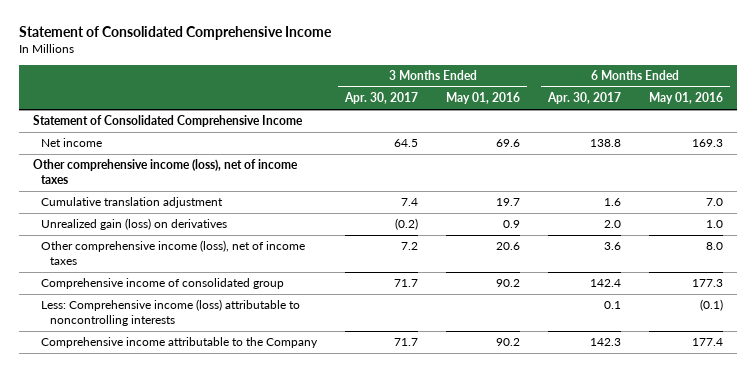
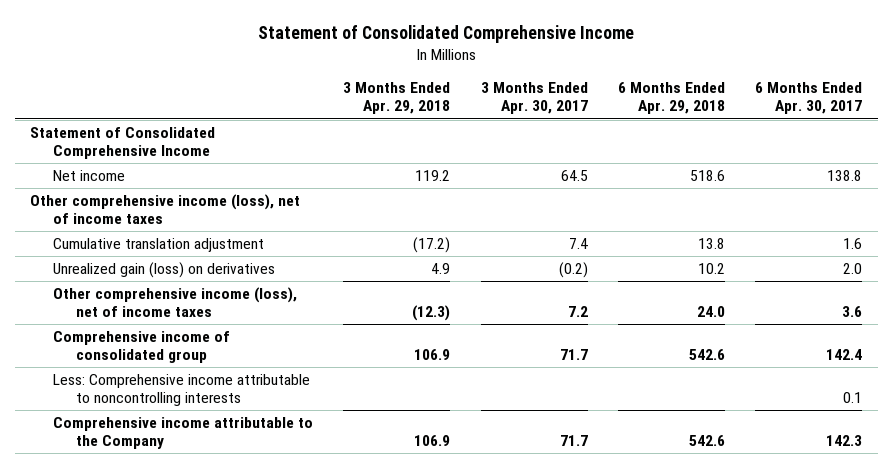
- | 3 Months Ended Apr. 30, 2017 | 3 Months Ended May 01, 2016 | 6 Months Ended Apr. 30, 2017 | 6 Months Ended May 01, 2016
+ | 3 Months Ended Apr. 29, 2018 | 3 Months Ended Apr. 30, 2017 | 6 Months Ended Apr. 29, 2018 | 6 Months Ended Apr. 30, 2017
- Less: Comprehensive income (loss) attributable to noncontrolling interests | | | 0.1 | (0.1)
+ Less: Comprehensive income attributable to noncontrolling interests | | | | 0.1

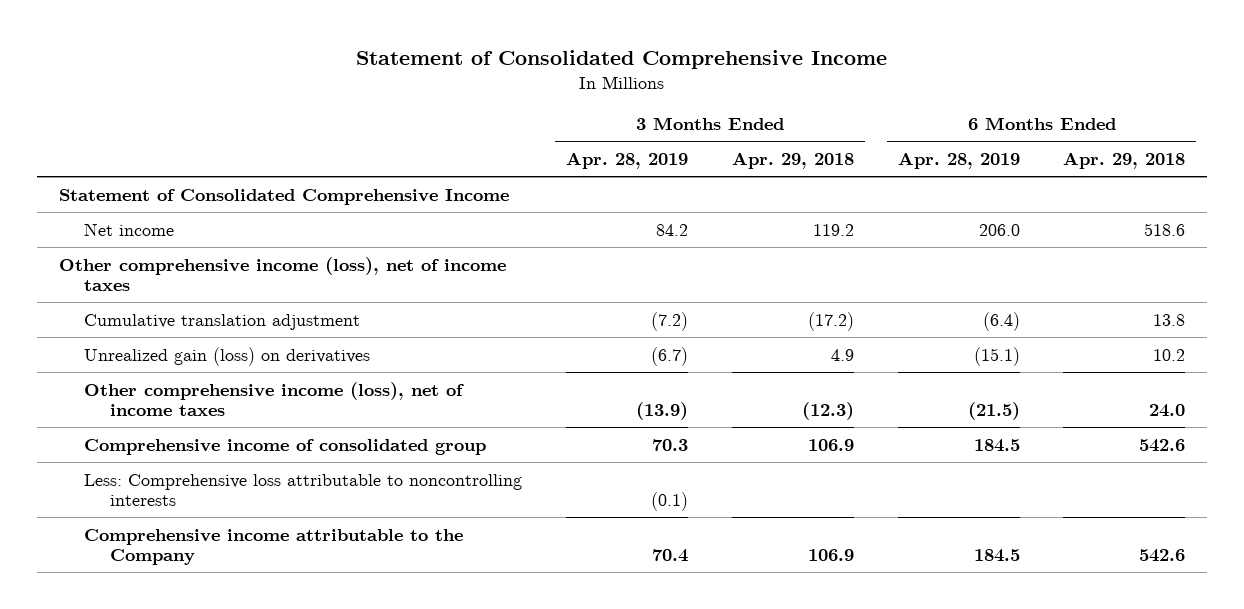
- | 3 Months Ended Apr. 29, 2018 | 3 Months Ended Apr. 30, 2017 | 6 Months Ended Apr. 29, 2018 | 6 Months Ended Apr. 30, 2017
+ | 3 Months Ended Apr. 28, 2019 | 3 Months Ended Apr. 29, 2018 | 6 Months Ended Apr. 28, 2019 | 6 Months Ended Apr. 29, 2018
- Less: Comprehensive income attributable to noncontrolling interests | | | | 0.1
+ Less: Comprehensive loss attributable to noncontrolling interests | (0.1) | | |

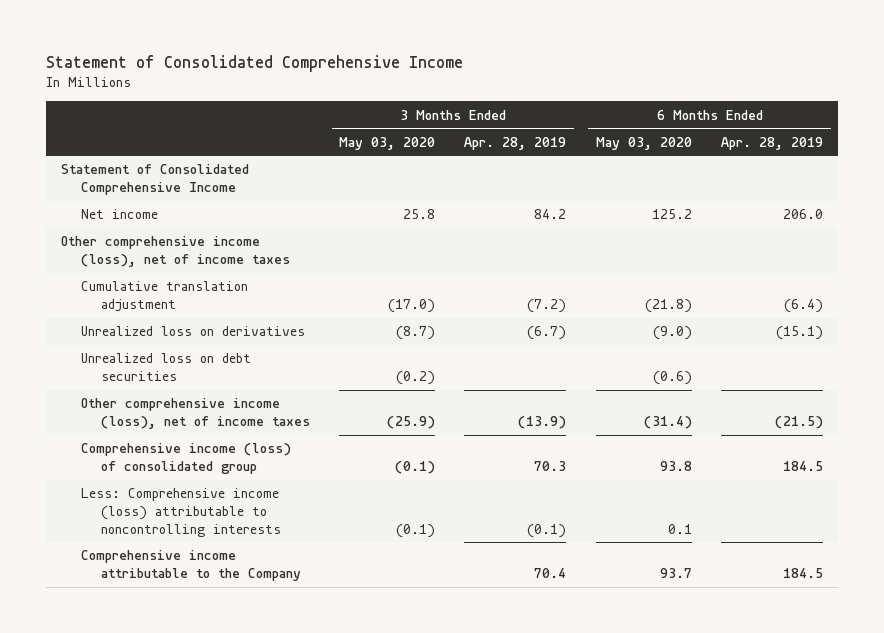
- | 3 Months Ended Apr. 28, 2019 | 3 Months Ended Apr. 29, 2018 | 6 Months Ended Apr. 28, 2019 | 6 Months Ended Apr. 29, 2018
+ | 3 Months Ended May 03, 2020 | 3 Months Ended Apr. 28, 2019 | 6 Months Ended May 03, 2020 | 6 Months Ended Apr. 28, 2019
- Unrealized gain (loss) on derivatives | (6.7) | 4.9 | (15.1) | 10.2
+ Unrealized loss on derivatives | (8.7) | (6.7) | (9.0) | (15.1)
+ Unrealized loss on debt securities | (0.2) | | (0.6) |
- Comprehensive income of consolidated group | 70.3 | 106.9 | 184.5 | 542.6
- Less: Comprehensive loss attributable to noncontrolling interests | (0.1) | | |
+ Comprehensive income (loss) of consolidated group | (0.1) | 70.3 | 93.8 | 184.5
+ Less: Comprehensive income (loss) attributable to noncontrolling interests | (0.1) | (0.1) | 0.1 |

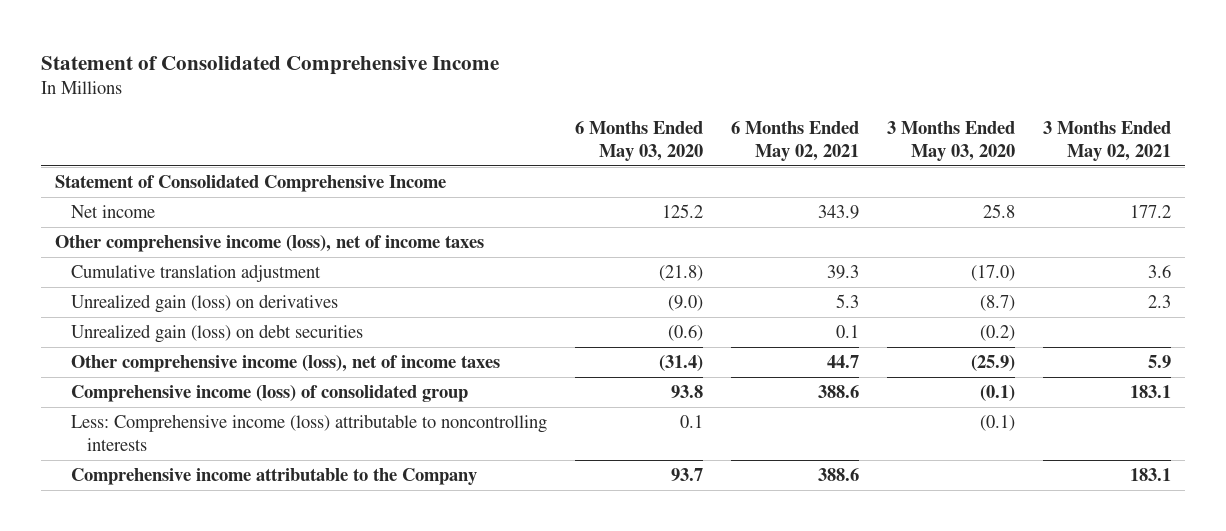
- | 3 Months Ended May 03, 2020 | 3 Months Ended Apr. 28, 2019 | 6 Months Ended May 03, 2020 | 6 Months Ended Apr. 28, 2019
+ | 6 Months Ended May 03, 2020 | 6 Months Ended May 02, 2021 | 3 Months Ended May 03, 2020 | 3 Months Ended May 02, 2021
- Unrealized loss on derivatives | (8.7) | (6.7) | (9.0) | (15.1)
- Unrealized loss on debt securities | (0.2) | | (0.6) |
+ Unrealized gain (loss) on derivatives | (9.0) | 5.3 | (8.7) | 2.3
+ Unrealized gain (loss) on debt securities | (0.6) | 0.1 | (0.2) |

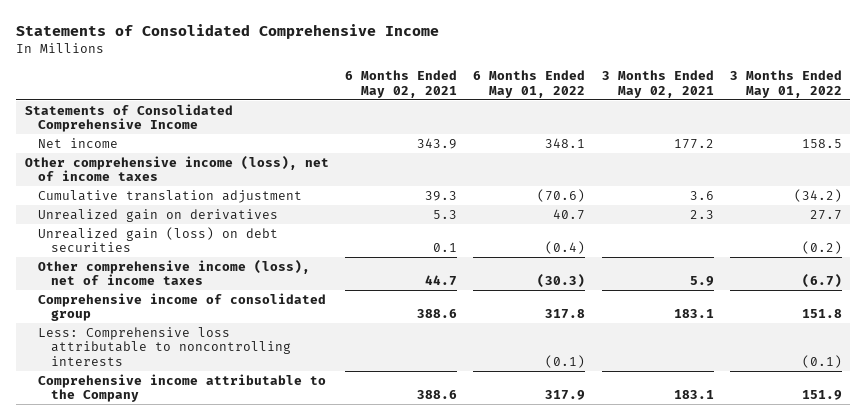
- Statement of Consolidated Comprehensive Income
+ Statements of Consolidated Comprehensive Income
- | 6 Months Ended May 03, 2020 | 6 Months Ended May 02, 2021 | 3 Months Ended May 03, 2020 | 3 Months Ended May 02, 2021
+ | 6 Months Ended May 02, 2021 | 6 Months Ended May 01, 2022 | 3 Months Ended May 02, 2021 | 3 Months Ended May 01, 2022
- Statement of Consolidated Comprehensive Income
+ Statements of Consolidated Comprehensive Income
- Unrealized gain (loss) on derivatives | (9.0) | 5.3 | (8.7) | 2.3
+ Unrealized gain on derivatives | 5.3 | 40.7 | 2.3 | 27.7
- Comprehensive income (loss) of consolidated group | 93.8 | 388.6 | (0.1) | 183.1
- Less: Comprehensive income (loss) attributable to noncontrolling interests | 0.1 | | (0.1) |
+ Comprehensive income of consolidated group | 388.6 | 317.8 | 183.1 | 151.8
+ Less: Comprehensive loss attributable to noncontrolling interests | | (0.1) | | (0.1)

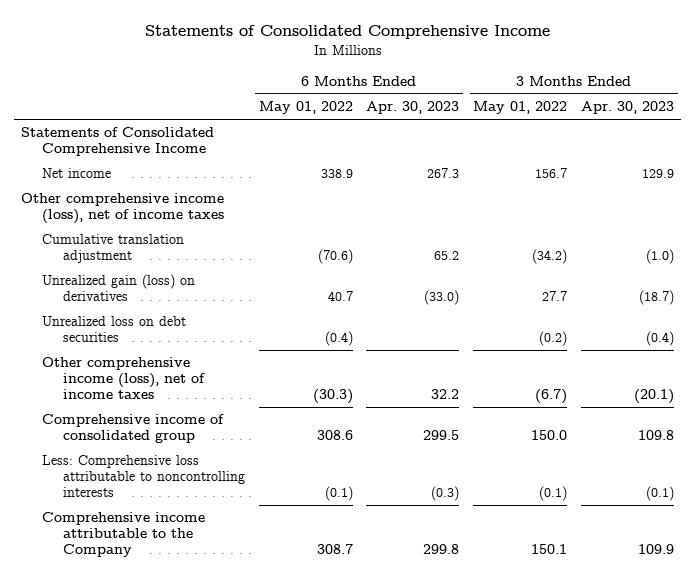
- | 6 Months Ended May 02, 2021 | 6 Months Ended May 01, 2022 | 3 Months Ended May 02, 2021 | 3 Months Ended May 01, 2022
+ | 6 Months Ended May 01, 2022 | 6 Months Ended Apr. 30, 2023 | 3 Months Ended May 01, 2022 | 3 Months Ended Apr. 30, 2023
- Net income | 343.9 | 348.1 | 177.2 | 158.5
+ Net income | 338.9 | 267.3 | 156.7 | 129.9
- Unrealized gain on derivatives | 5.3 | 40.7 | 2.3 | 27.7
- Unrealized gain (loss) on debt securities | 0.1 | (0.4) | | (0.2)
+ Unrealized gain (loss) on derivatives | 40.7 | (33.0) | 27.7 | (18.7)
+ Unrealized loss on debt securities | (0.4) | | (0.2) | (0.4)
- Comprehensive income of consolidated group | 388.6 | 317.8 | 183.1 | 151.8
+ Comprehensive income of consolidated group | 308.6 | 299.5 | 150.0 | 109.8
- Comprehensive income attributable to the Company | 388.6 | 317.9 | 183.1 | 151.9
+ Comprehensive income attributable to the Company | 308.7 | 299.8 | 150.1 | 109.9

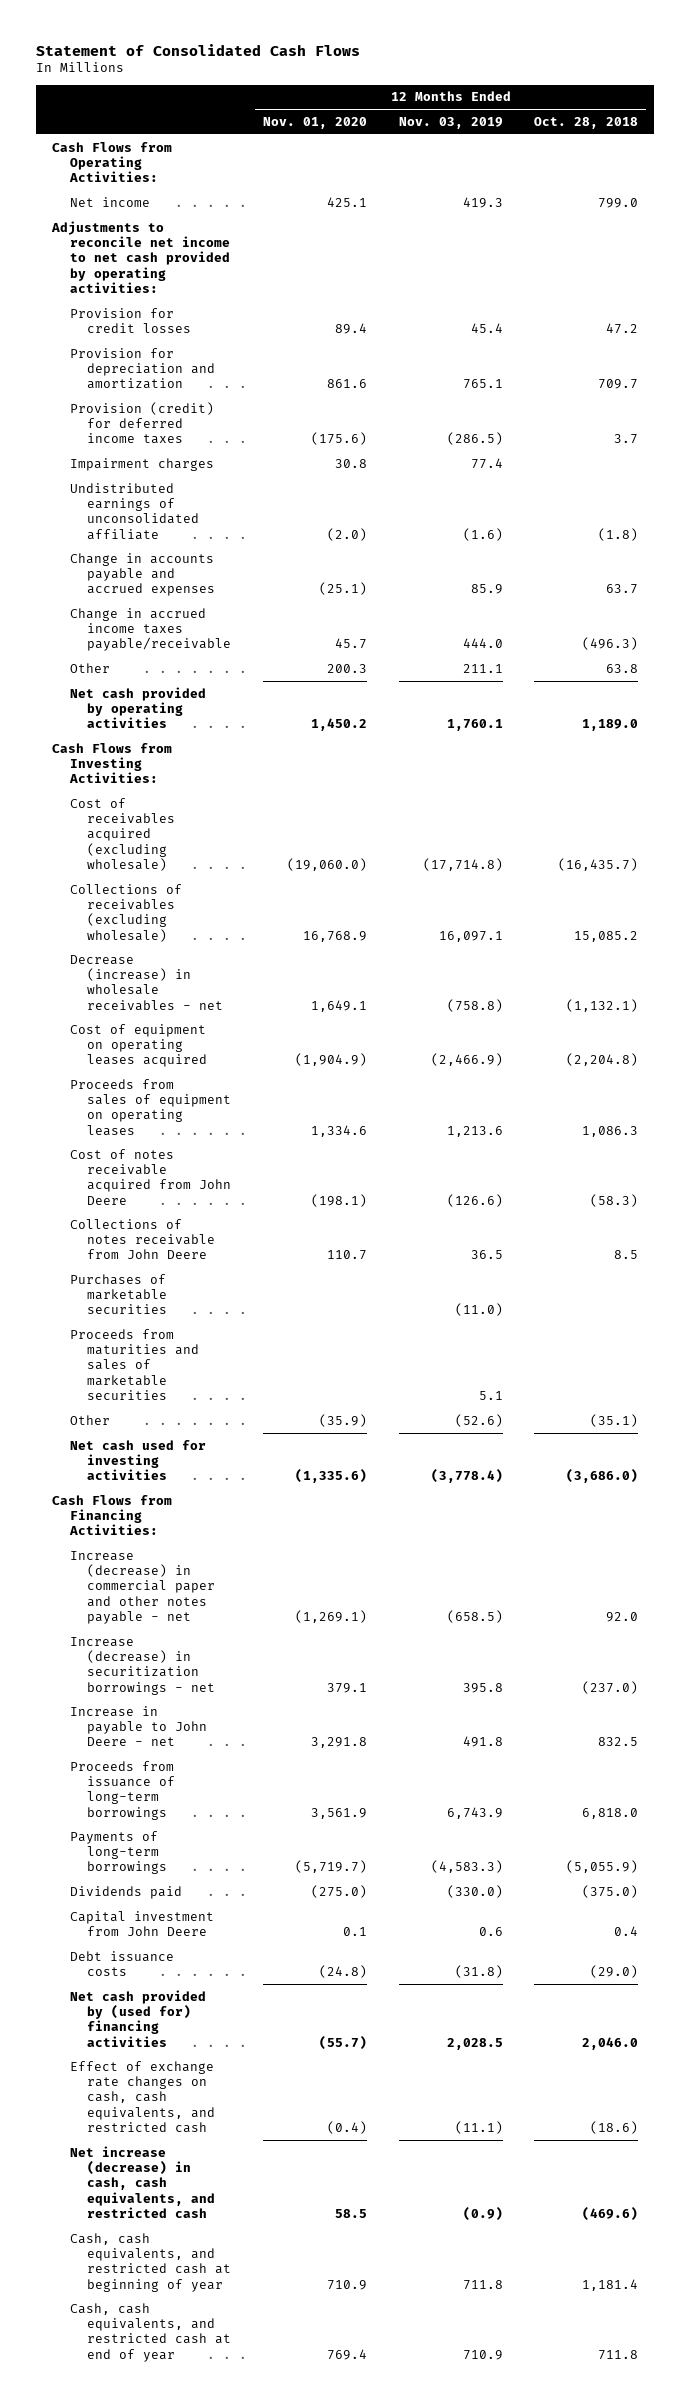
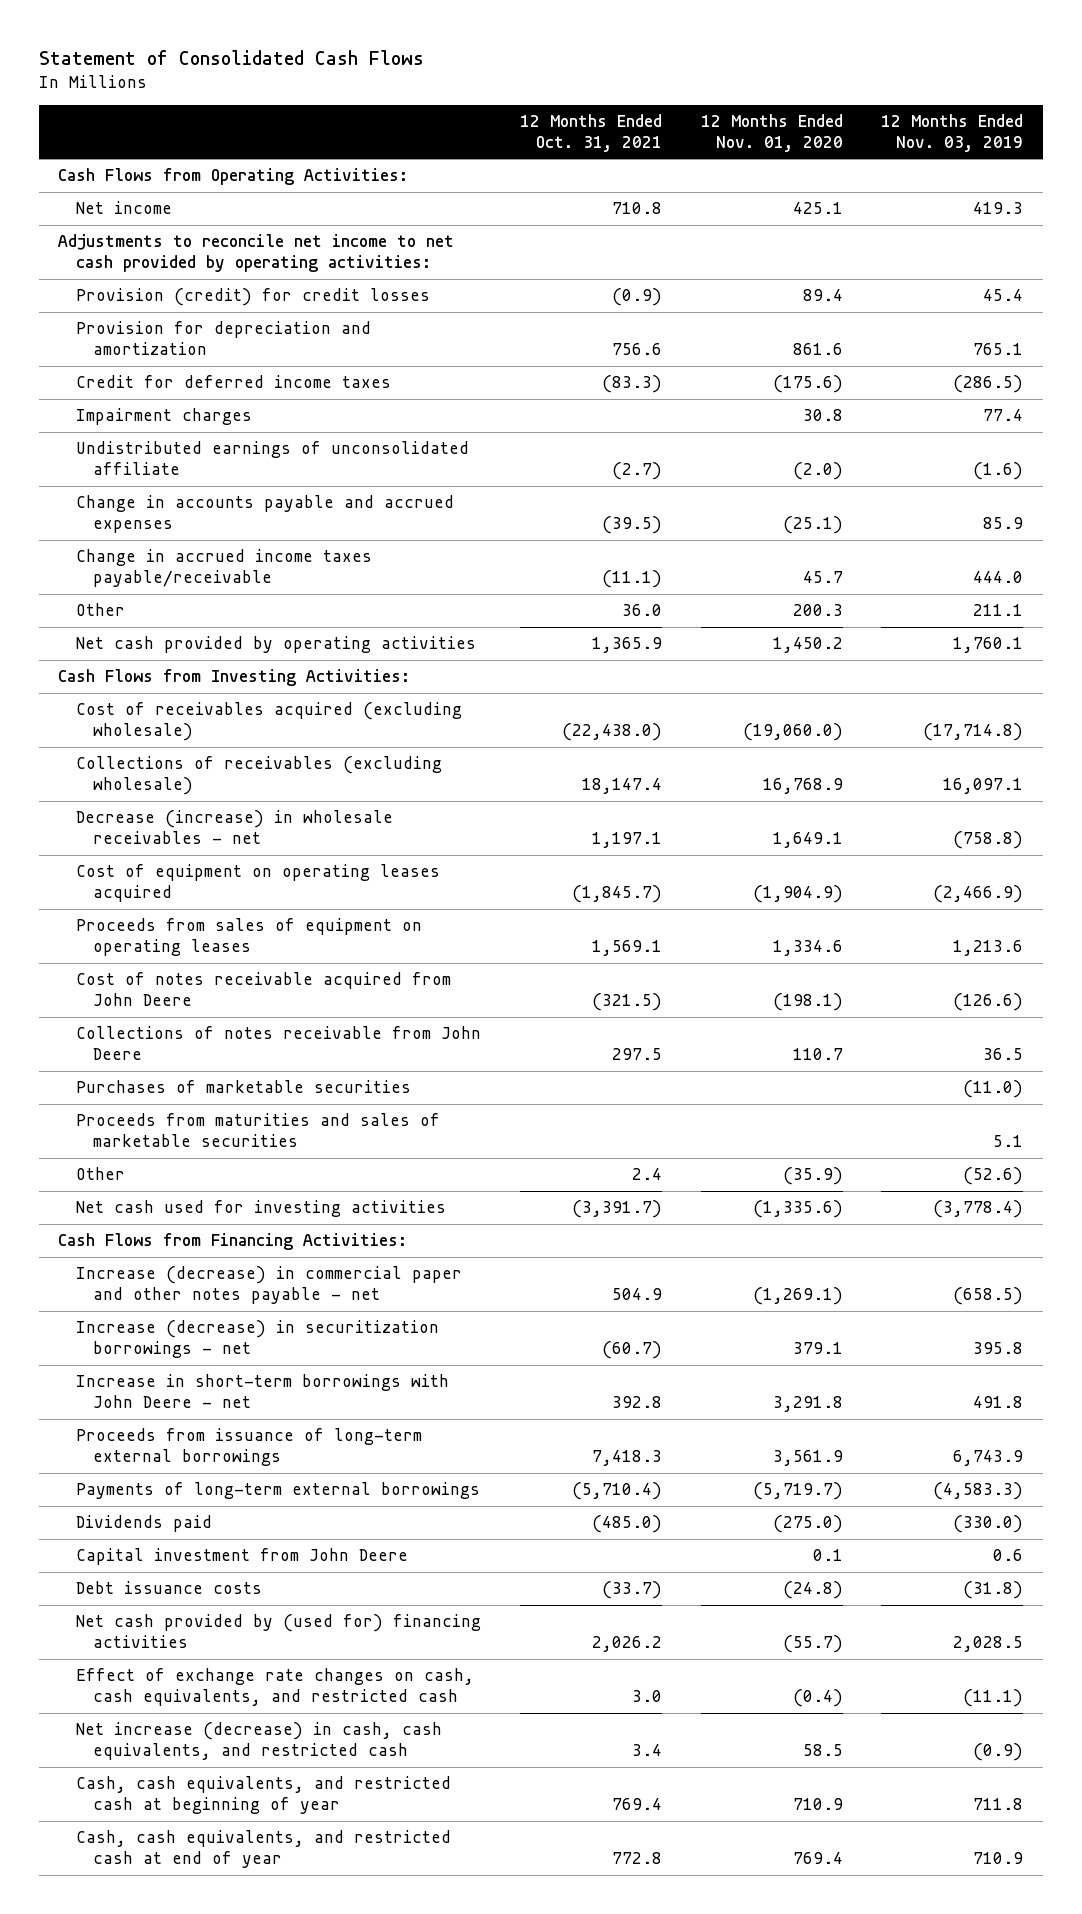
- | 12 Months Ended Nov. 01, 2020 | 12 Months Ended Nov. 03, 2019 | 12 Months Ended Oct. 28, 2018
+ | 12 Months Ended Oct. 31, 2021 | 12 Months Ended Nov. 01, 2020 | 12 Months Ended Nov. 03, 2019
- Provision for credit losses | 89.4 | 45.4 | 47.2
+ Provision (credit) for credit losses | (0.9) | 89.4 | 45.4
- Provision (credit) for deferred income taxes | (175.6) | (286.5) | 3.7
+ Credit for deferred income taxes | (83.3) | (175.6) | (286.5)
- Increase in payable to John Deere - net | 3,291.8 | 491.8 | 832.5
- Proceeds from issuance of long-term borrowings | 3,561.9 | 6,743.9 | 6,818.0
- Payments of long-term borrowings | (5,719.7) | (4,583.3) | (5,055.9)
+ Increase in short-term borrowings with John Deere - net | 392.8 | 3,291.8 | 491.8
+ Proceeds from issuance of long-term external borrowings | 7,418.3 | 3,561.9 | 6,743.9
+ Payments of long-term external borrowings | (5,710.4) | (5,719.7) | (4,583.3)

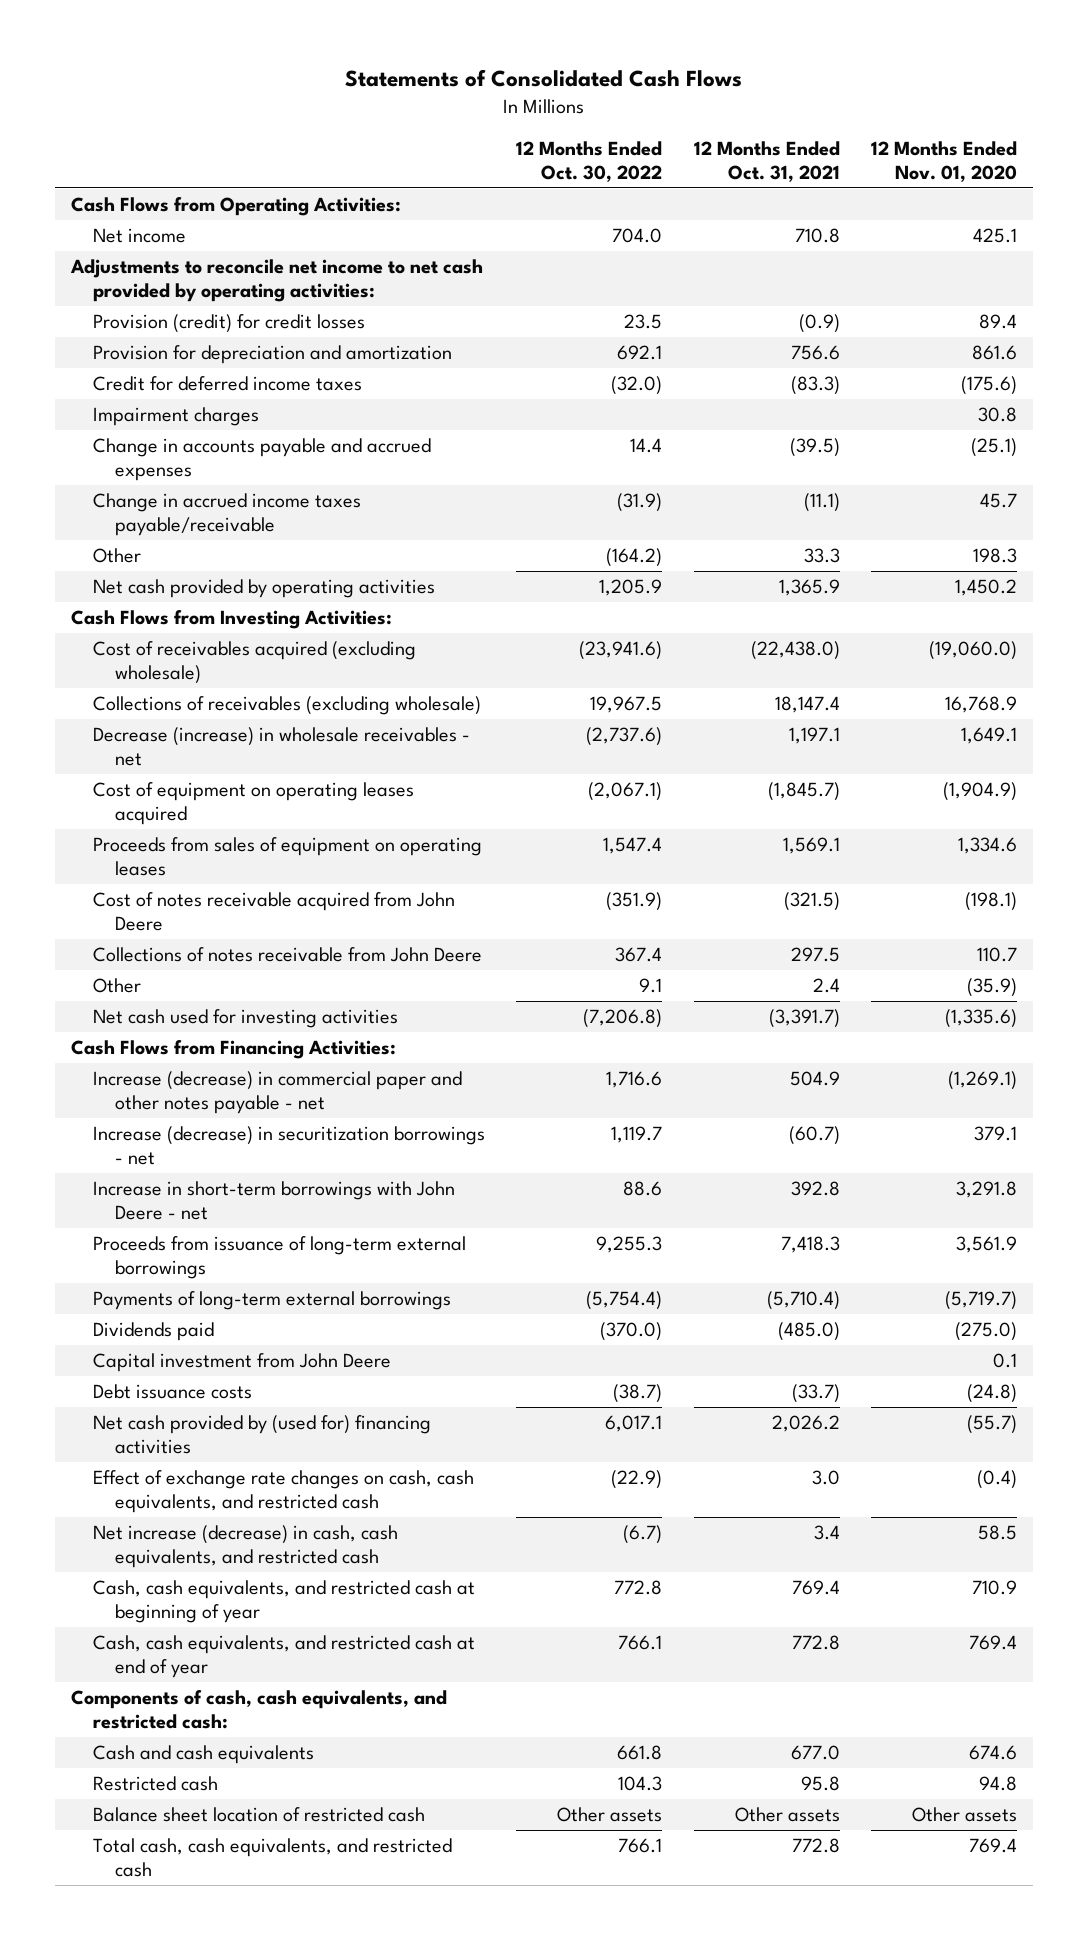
- Statement of Consolidated Cash Flows
+ Statements of Consolidated Cash Flows
- | 12 Months Ended Oct. 31, 2021 | 12 Months Ended Nov. 01, 2020 | 12 Months Ended Nov. 03, 2019
+ | 12 Months Ended Oct. 30, 2022 | 12 Months Ended Oct. 31, 2021 | 12 Months Ended Nov. 01, 2020
- Undistributed earnings of unconsolidated affiliate | (2.7) | (2.0) | (1.6)
- Other | 36.0 | 200.3 | 211.1
+ Other | (164.2) | 33.3 | 198.3
- Purchases of marketable securities | | | (11.0)
- Proceeds from maturities and sales of marketable securities | | | 5.1
+ Components of cash, cash equivalents, and restricted cash:
+ Cash and cash equivalents | 661.8 | 677.0 | 674.6
+ Restricted cash | 104.3 | 95.8 | 94.8
+ Balance sheet location of restricted cash | Other assets | Other assets | Other assets
+ Total cash, cash equivalents, and restricted cash | 766.1 | 772.8 | 769.4

